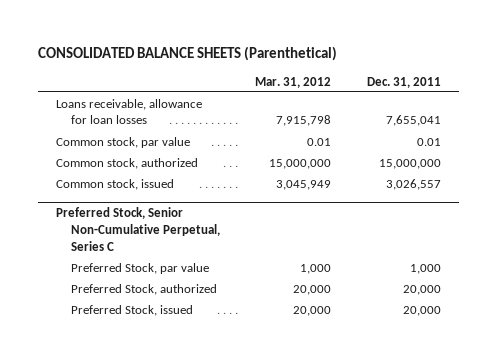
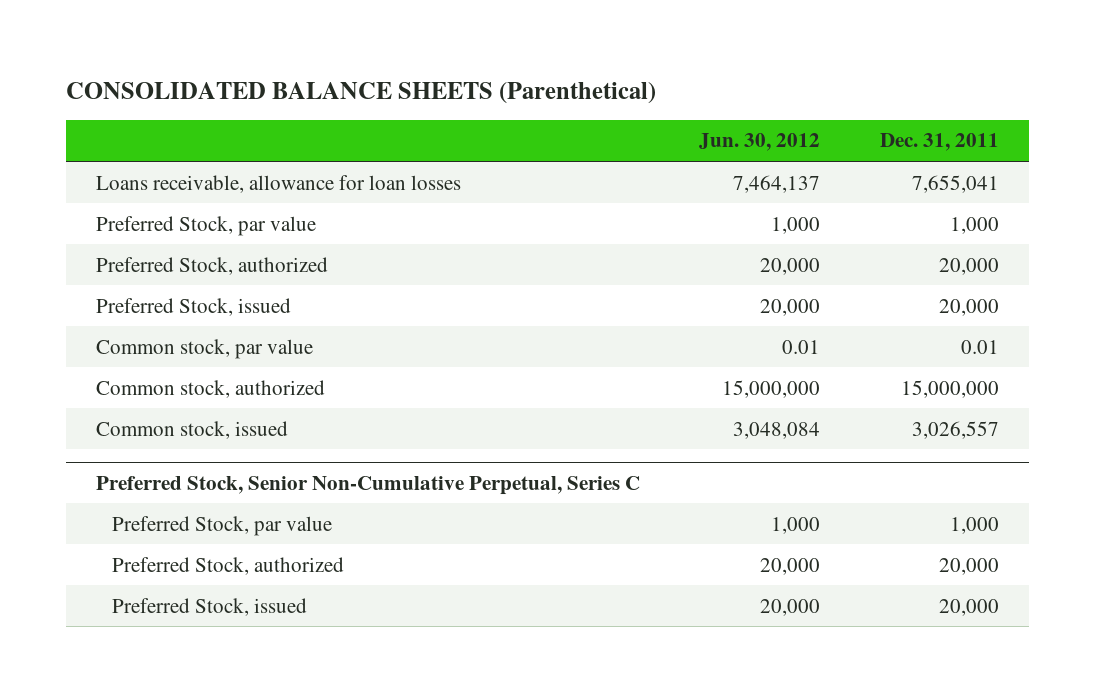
- | Mar. 31, 2012 | Dec. 31, 2011
+ | Jun. 30, 2012 | Dec. 31, 2011
+ Preferred Stock, par value | 1,000 | 1,000
+ Preferred Stock, authorized | 20,000 | 20,000
+ Preferred Stock, issued | 20,000 | 20,000

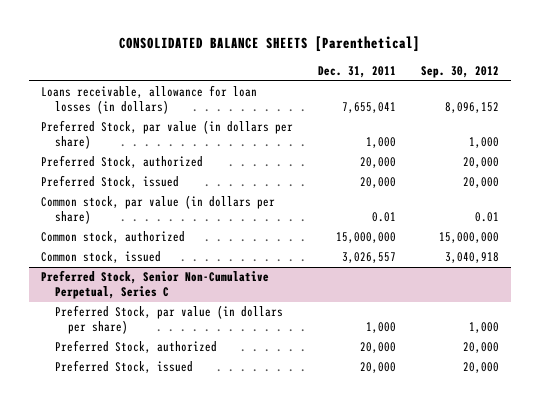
- CONSOLIDATED BALANCE SHEETS (Parenthetical)
+ CONSOLIDATED BALANCE SHEETS [Parenthetical]
- | Jun. 30, 2012 | Dec. 31, 2011
+ | Dec. 31, 2011 | Sep. 30, 2012
- Loans receivable, allowance for loan losses | 7,464,137 | 7,655,041
- Preferred Stock, par value | 1,000 | 1,000
+ Loans receivable, allowance for loan losses (in dollars) | 7,655,041 | 8,096,152
+ Preferred Stock, par value (in dollars per share) | 1,000 | 1,000
- Common stock, par value | 0.01 | 0.01
+ Common stock, par value (in dollars per share) | 0.01 | 0.01
@ Preferred Stock, Senior Non-Cumulative Perpetual, Series C
- Preferred Stock, par value | 1,000 | 1,000
+ Preferred Stock, par value (in dollars per share) | 1,000 | 1,000

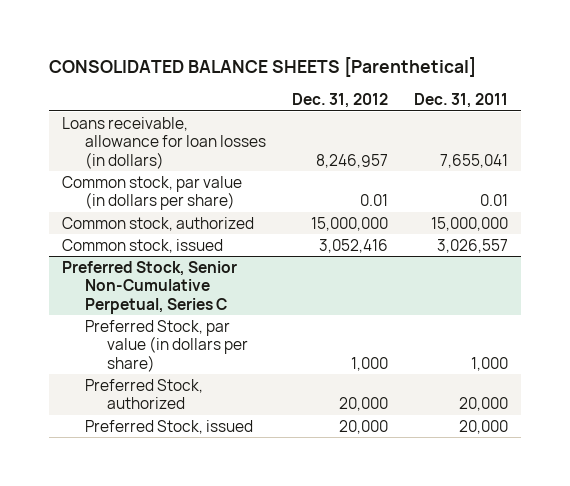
- | Dec. 31, 2011 | Sep. 30, 2012
+ | Dec. 31, 2012 | Dec. 31, 2011
- Preferred Stock, par value (in dollars per share) | 1,000 | 1,000
- Preferred Stock, authorized | 20,000 | 20,000
- Preferred Stock, issued | 20,000 | 20,000

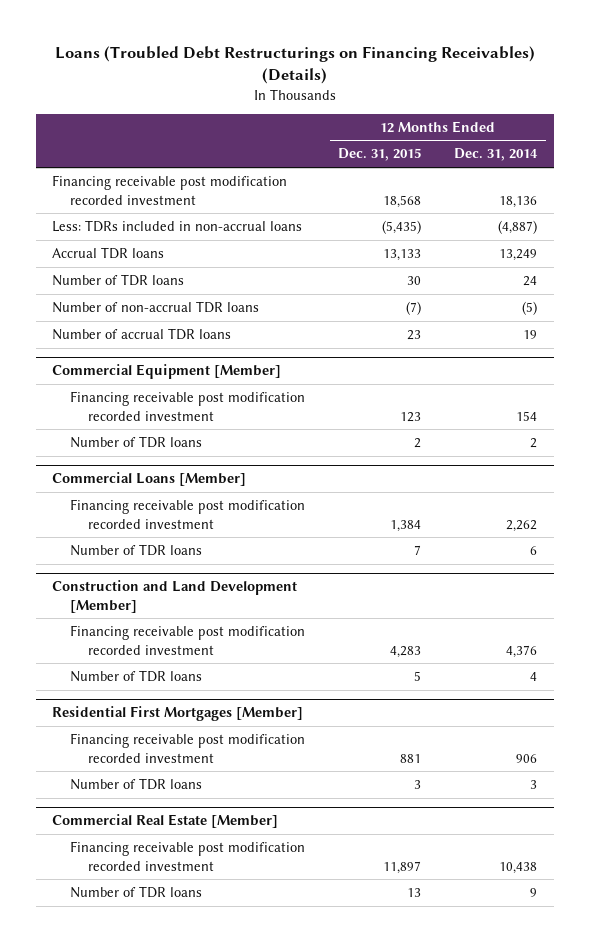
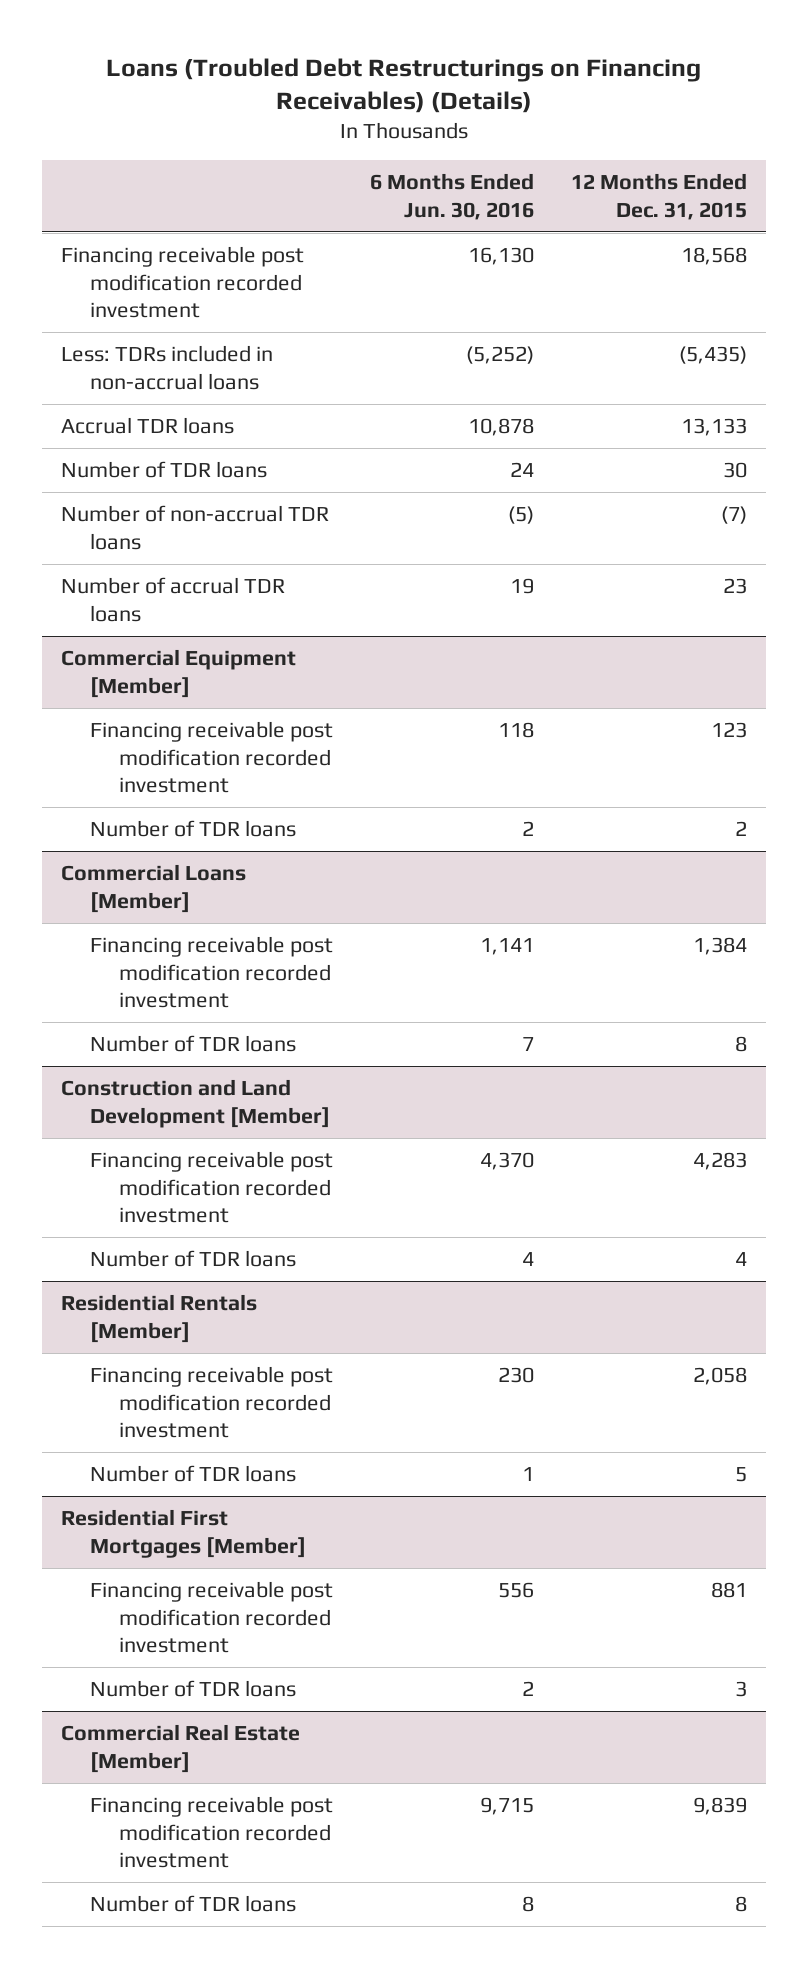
- | 12 Months Ended Dec. 31, 2015 | 12 Months Ended Dec. 31, 2014
+ | 6 Months Ended Jun. 30, 2016 | 12 Months Ended Dec. 31, 2015
@ Commercial Loans [Member]
- Number of TDR loans | 7 | 6
+ Number of TDR loans | 7 | 8
@ Construction and Land Development [Member]
+ Number of TDR loans | 4 | 4
+ Residential Rentals [Member]
+ Financing receivable post modification recorded investment | 230 | 2,058
@ Commercial Real Estate [Member]
- Financing receivable post modification recorded investment | 11,897 | 10,438
- Number of TDR loans | 13 | 9
+ Financing receivable post modification recorded investment | 9,715 | 9,839
+ Number of TDR loans | 8 | 8

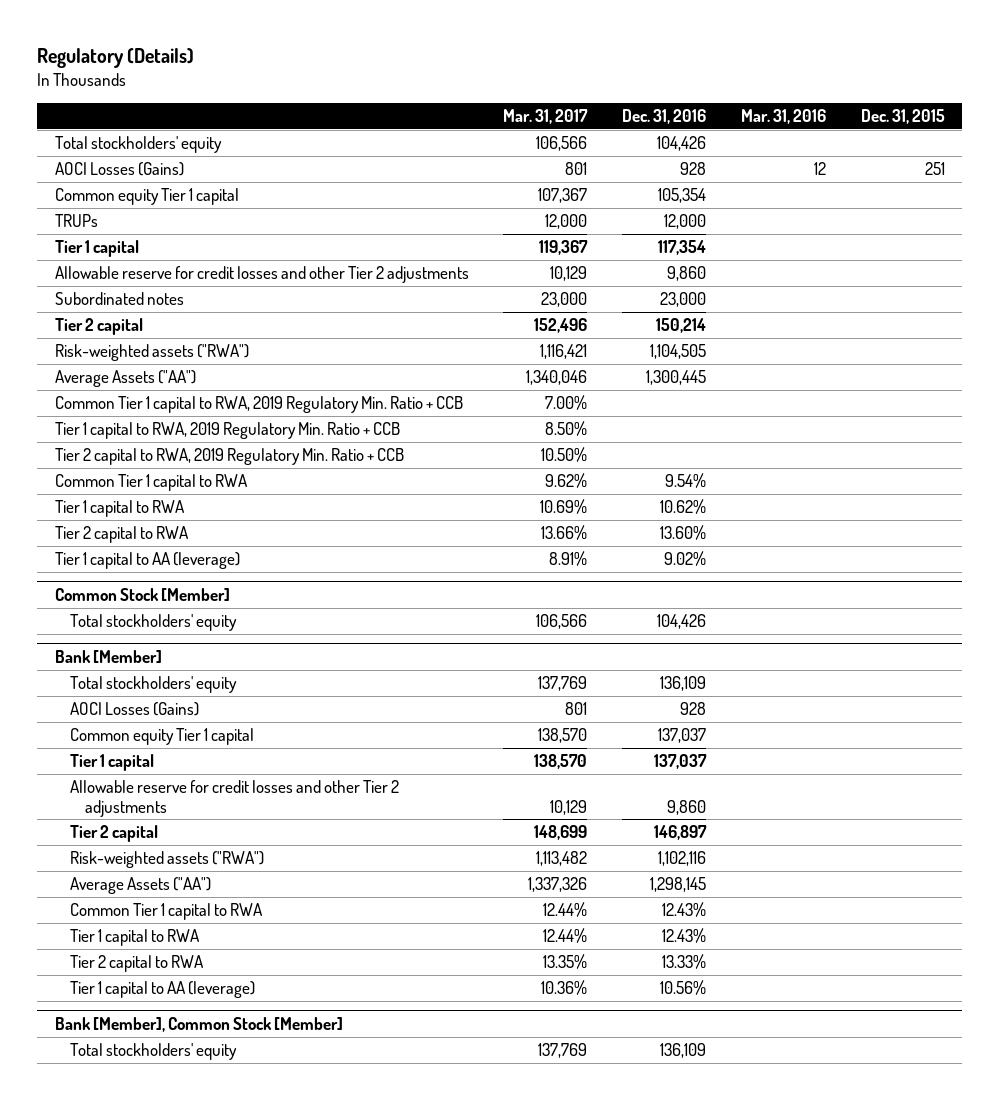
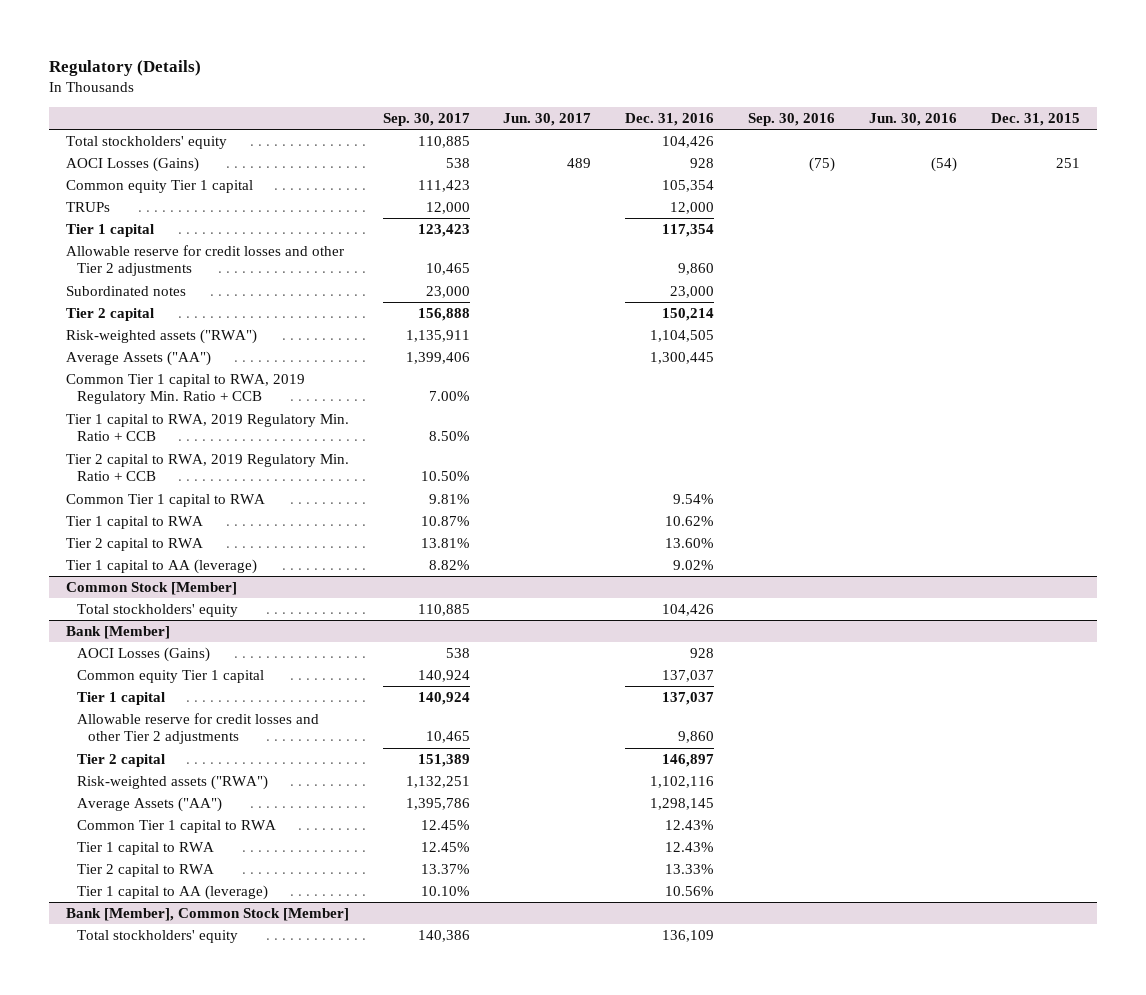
- | Mar. 31, 2017 | Dec. 31, 2016 | Mar. 31, 2016 | Dec. 31, 2015
+ | Sep. 30, 2017 | Jun. 30, 2017 | Dec. 31, 2016 | Sep. 30, 2016 | Jun. 30, 2016 | Dec. 31, 2015
@ Bank [Member]
- Total stockholders' equity | 137,769 | 136,109 | |

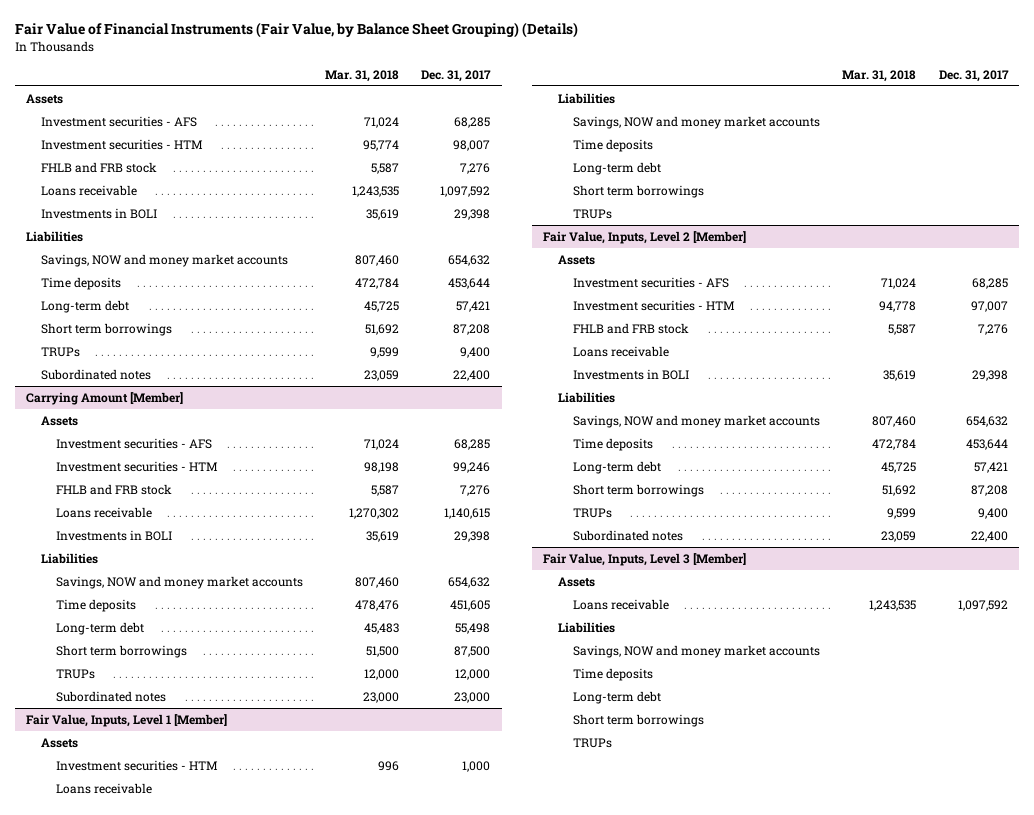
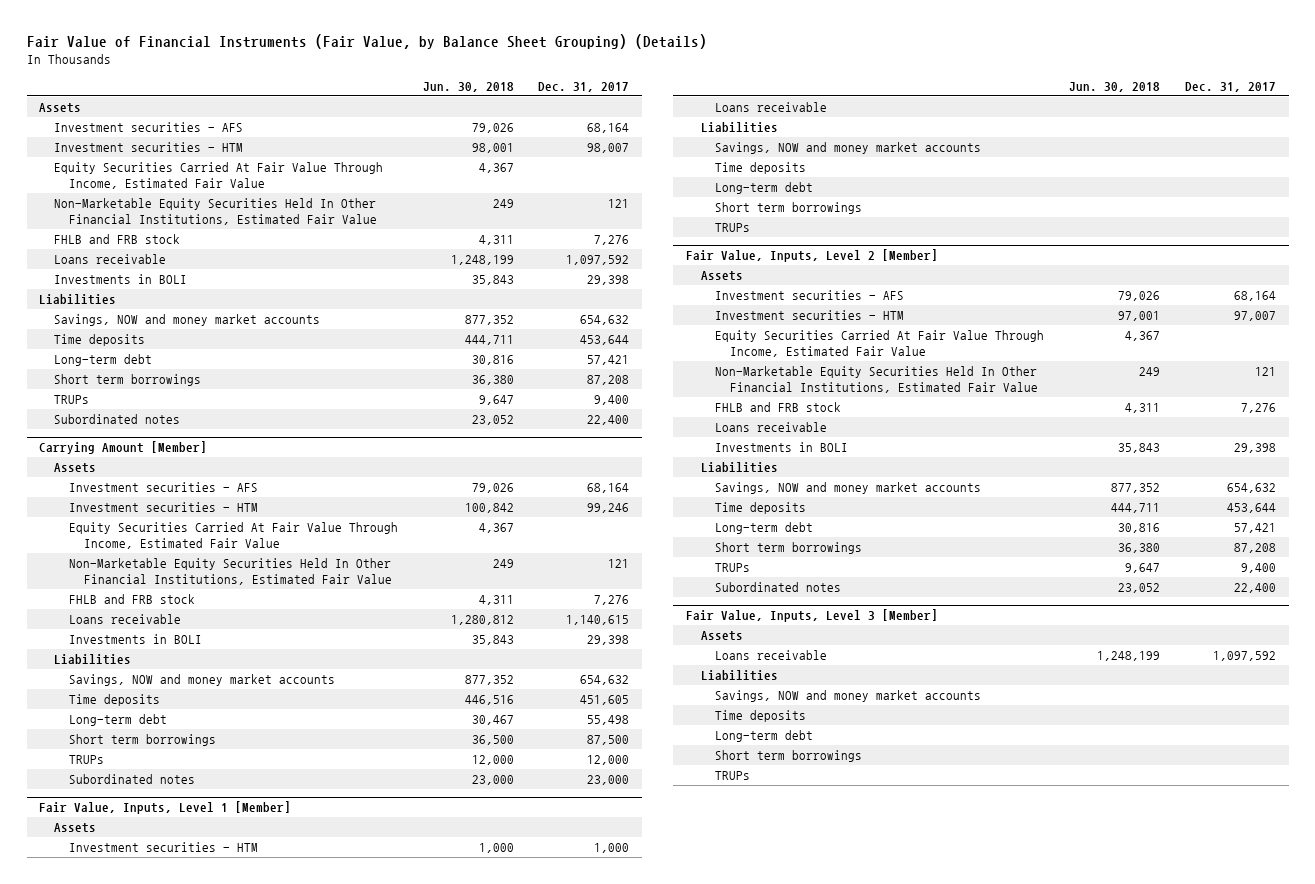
- | Mar. 31, 2018 | Dec. 31, 2017
+ | Jun. 30, 2018 | Dec. 31, 2017
- Investment securities - AFS | 71,024 | 68,285
+ Investment securities - AFS | 79,026 | 68,164
+ Equity Securities Carried At Fair Value Through Income, Estimated Fair Value | 4,367 |
+ Non-Marketable Equity Securities Held In Other Financial Institutions, Estimated Fair Value | 249 | 121
@ Carrying Amount [Member]
- Investment securities - AFS | 71,024 | 68,285
+ Investment securities - AFS | 79,026 | 68,164
+ Equity Securities Carried At Fair Value Through Income, Estimated Fair Value | 4,367 |
+ Non-Marketable Equity Securities Held In Other Financial Institutions, Estimated Fair Value | 249 | 121
@ Fair Value, Inputs, Level 2 [Member]
- Investment securities - AFS | 71,024 | 68,285
+ Investment securities - AFS | 79,026 | 68,164
+ Equity Securities Carried At Fair Value Through Income, Estimated Fair Value | 4,367 |
+ Non-Marketable Equity Securities Held In Other Financial Institutions, Estimated Fair Value | 249 | 121

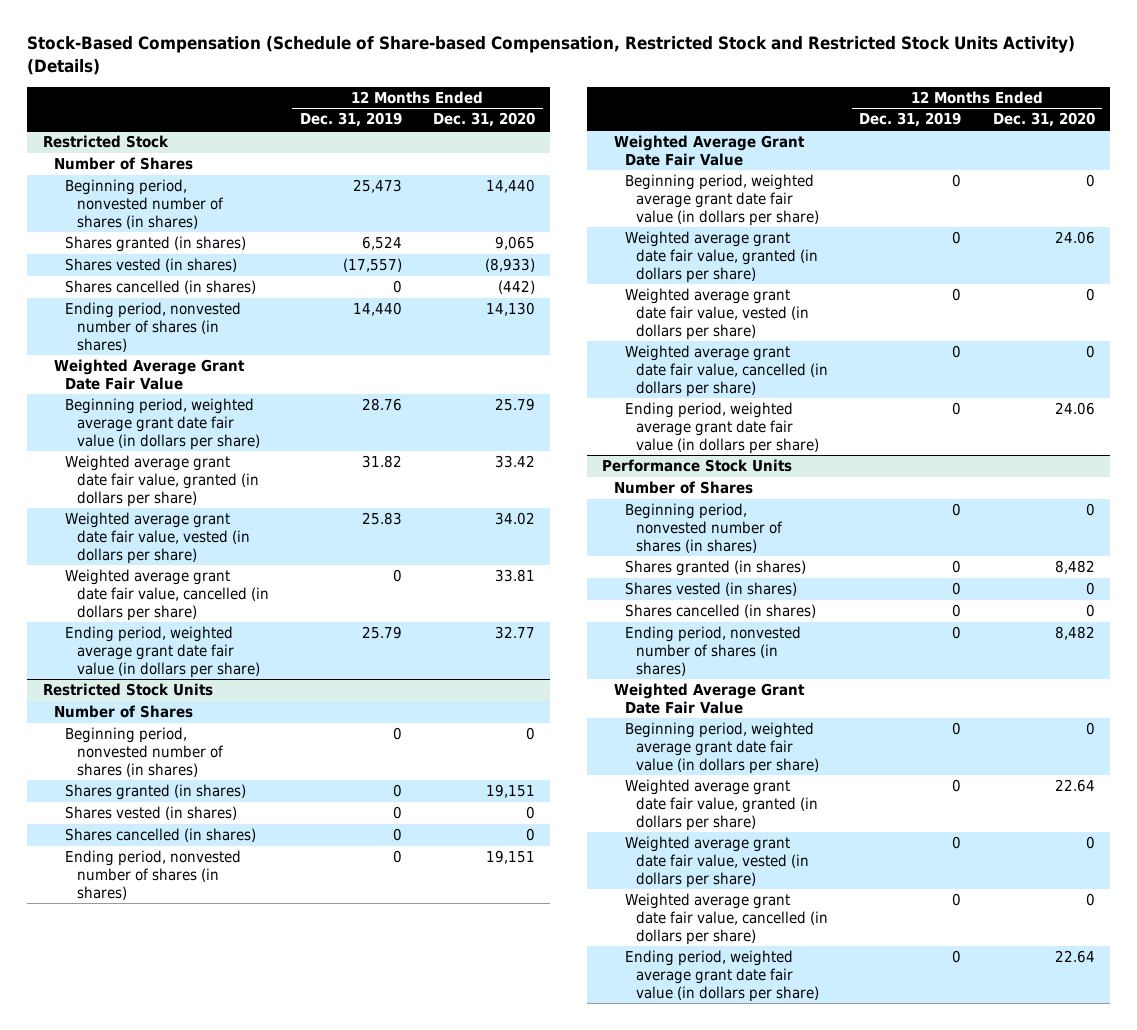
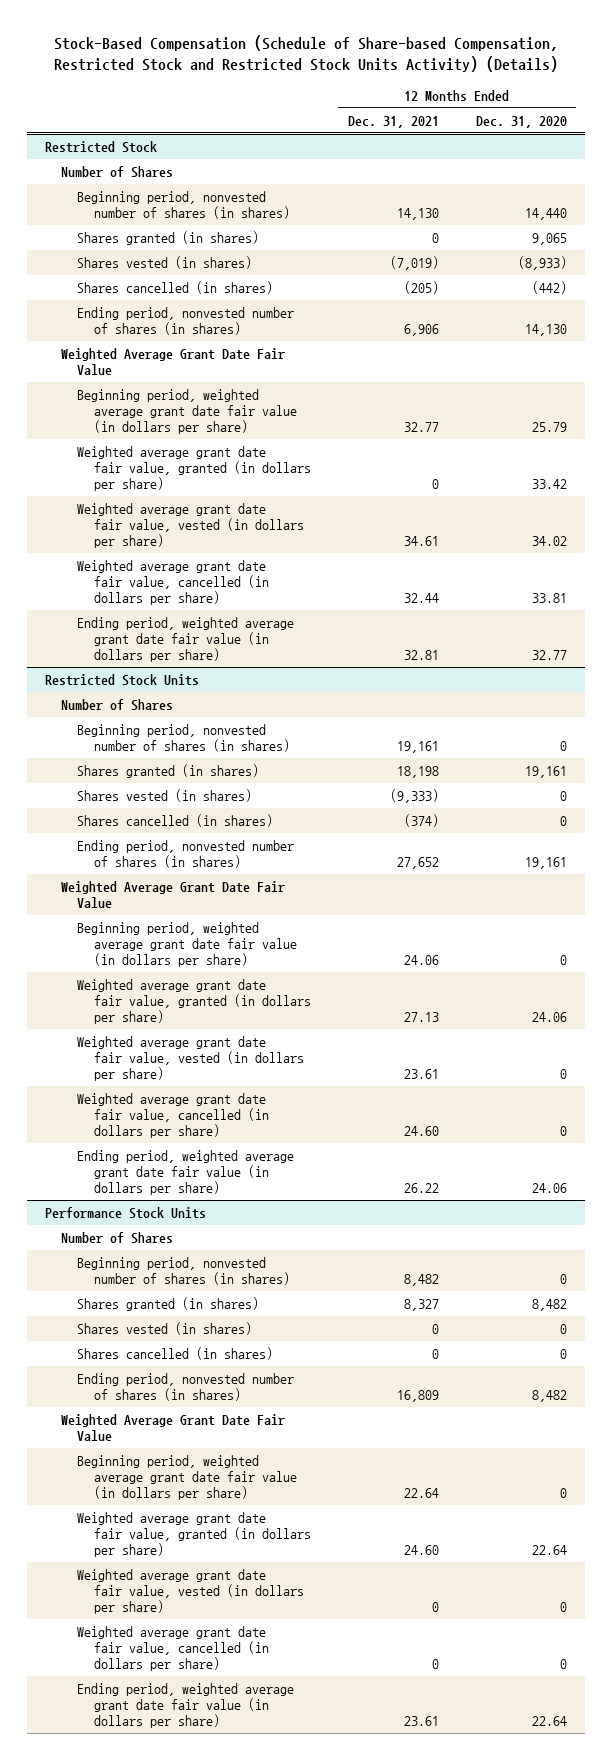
- | 12 Months Ended Dec. 31, 2019 | 12 Months Ended Dec. 31, 2020
+ | 12 Months Ended Dec. 31, 2021 | 12 Months Ended Dec. 31, 2020
@ Restricted Stock Units
- Shares granted (in shares) | 0 | 19,151
+ Shares granted (in shares) | 18,198 | 19,161
- Ending period, nonvested number of shares (in shares) | 0 | 19,151
+ Ending period, nonvested number of shares (in shares) | 27,652 | 19,161

